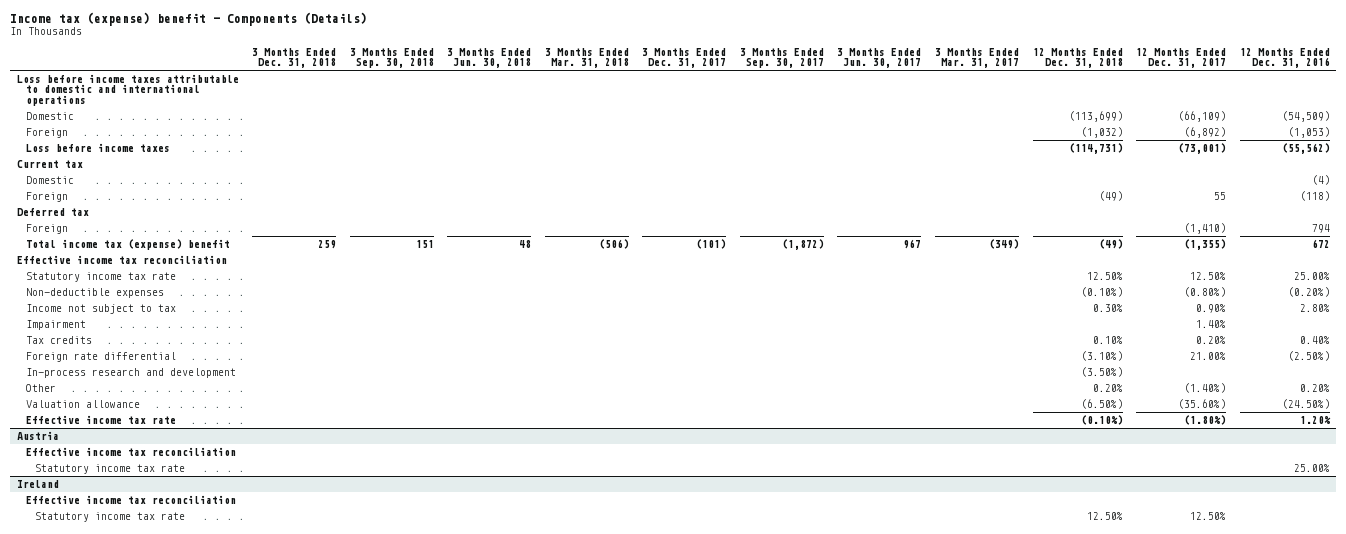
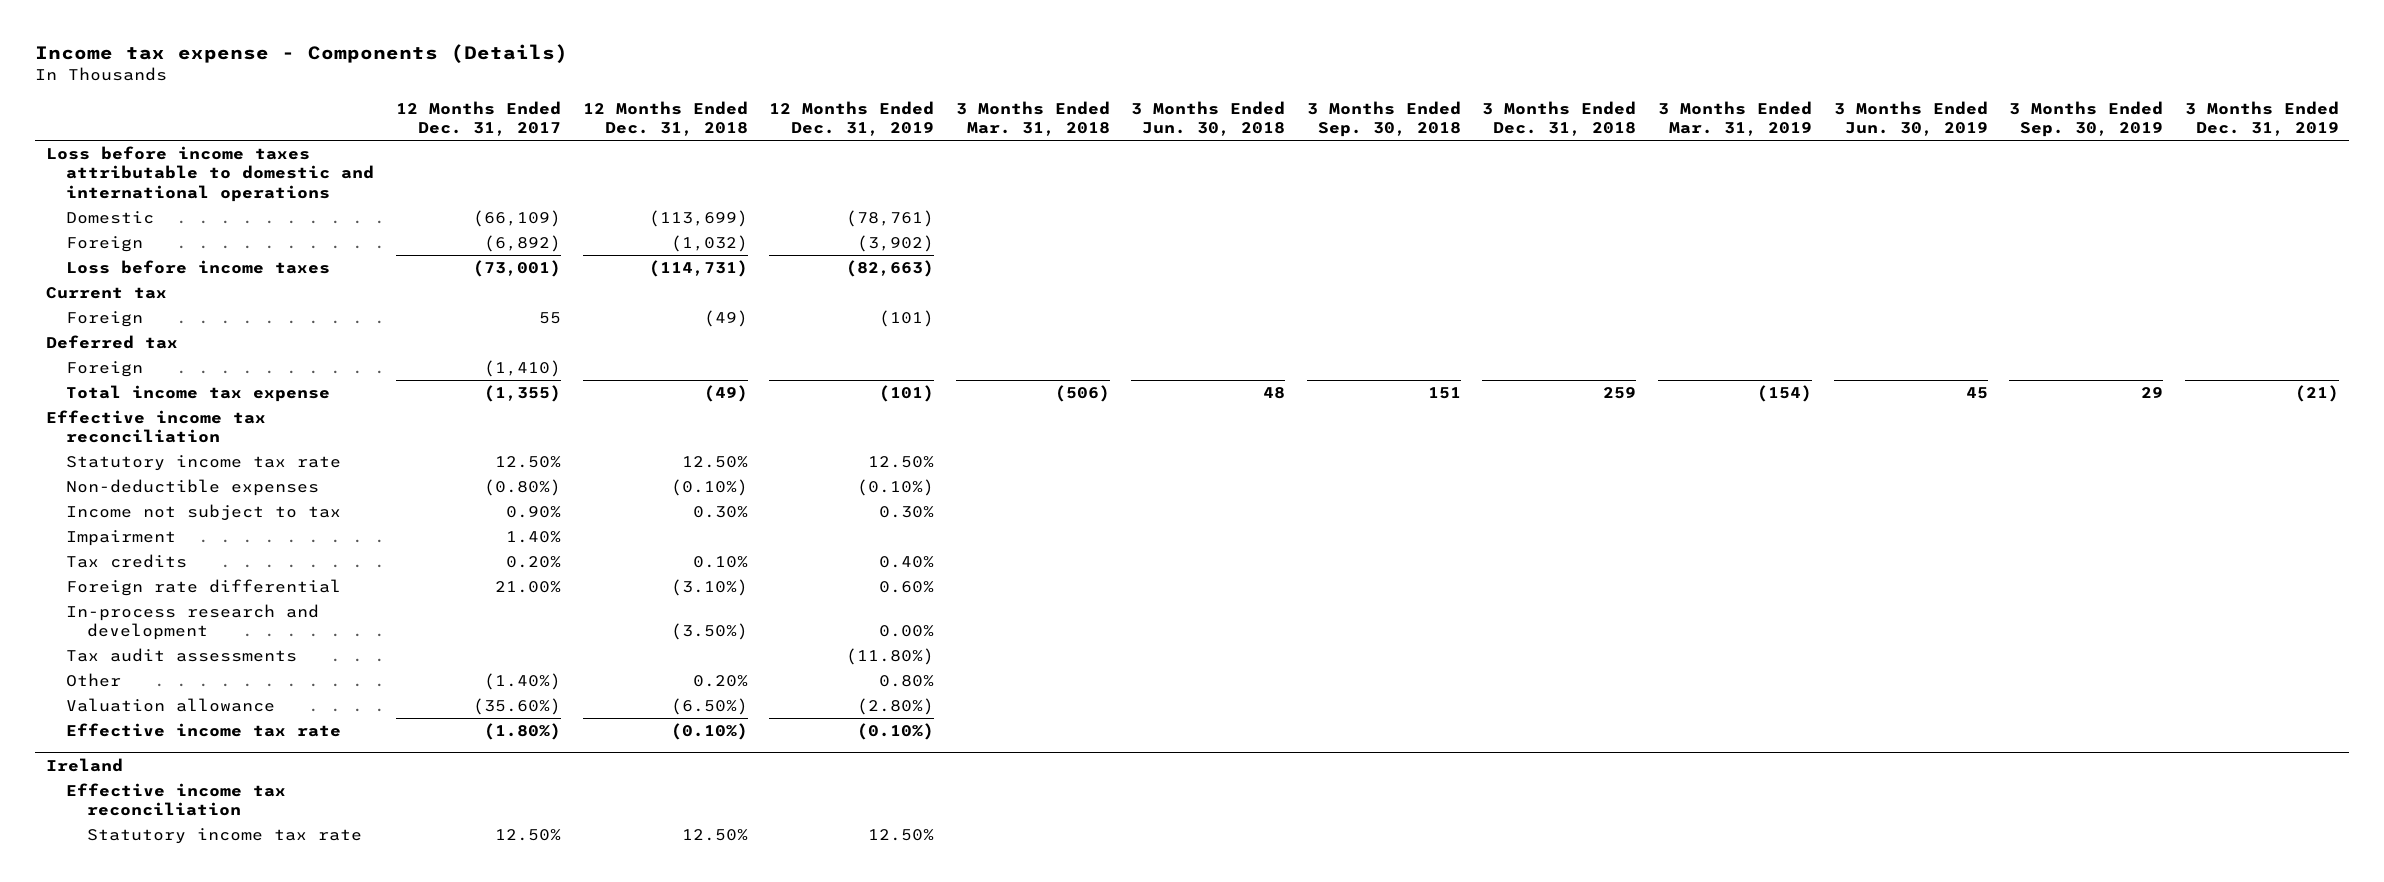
- Income tax (expense) benefit - Components (Details)
+ Income tax expense - Components (Details)
- | 3 Months Ended Dec. 31, 2018 | 3 Months Ended Sep. 30, 2018 | 3 Months Ended Jun. 30, 2018 | 3 Months Ended Mar. 31, 2018 | 3 Months Ended Dec. 31, 2017 | 3 Months Ended Sep. 30, 2017 | 3 Months Ended Jun. 30, 2017 | 3 Months Ended Mar. 31, 2017 | 12 Months Ended Dec. 31, 2018 | 12 Months Ended Dec. 31, 2017 | 12 Months Ended Dec. 31, 2016
+ | 12 Months Ended Dec. 31, 2017 | 12 Months Ended Dec. 31, 2018 | 12 Months Ended Dec. 31, 2019 | 3 Months Ended Mar. 31, 2018 | 3 Months Ended Jun. 30, 2018 | 3 Months Ended Sep. 30, 2018 | 3 Months Ended Dec. 31, 2018 | 3 Months Ended Mar. 31, 2019 | 3 Months Ended Jun. 30, 2019 | 3 Months Ended Sep. 30, 2019 | 3 Months Ended Dec. 31, 2019
- Domestic | | | | | | | | | | | (4)
- Total income tax (expense) benefit | 259 | 151 | 48 | (506) | (101) | (1,872) | 967 | (349) | (49) | (1,355) | 672
+ Total income tax expense | (1,355) | (49) | (101) | (506) | 48 | 151 | 259 | (154) | 45 | 29 | (21)
+ Tax audit assessments | | | (11.80%) | | | | | | | |
- Austria
- Effective income tax reconciliation
- Statutory income tax rate | | | | | | | | | | | 25.00%

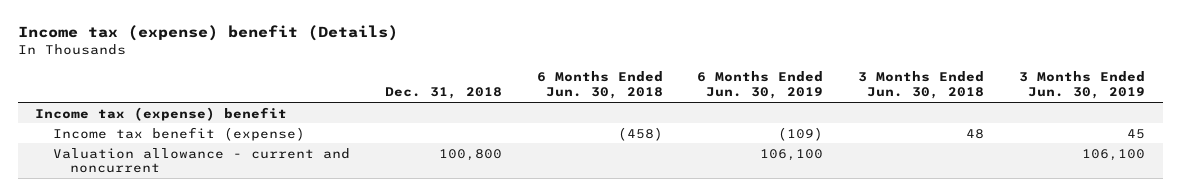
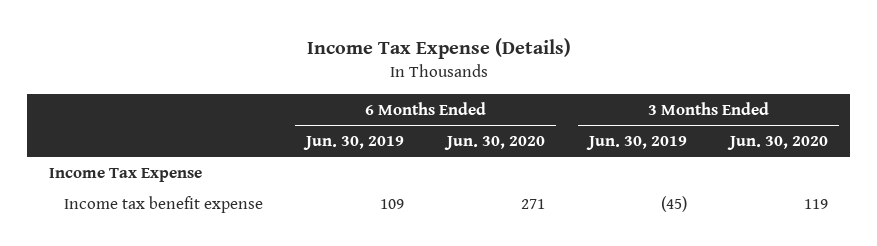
- Income tax (expense) benefit (Details)
+ Income Tax Expense (Details)
- | Dec. 31, 2018 | 6 Months Ended Jun. 30, 2018 | 6 Months Ended Jun. 30, 2019 | 3 Months Ended Jun. 30, 2018 | 3 Months Ended Jun. 30, 2019
+ | 6 Months Ended Jun. 30, 2019 | 6 Months Ended Jun. 30, 2020 | 3 Months Ended Jun. 30, 2019 | 3 Months Ended Jun. 30, 2020
- Income tax (expense) benefit
- Income tax benefit (expense) | | (458) | (109) | 48 | 45
- Valuation allowance - current and noncurrent | 100,800 | | 106,100 | | 106,100
+ Income Tax Expense
+ Income tax benefit expense | 109 | 271 | (45) | 119

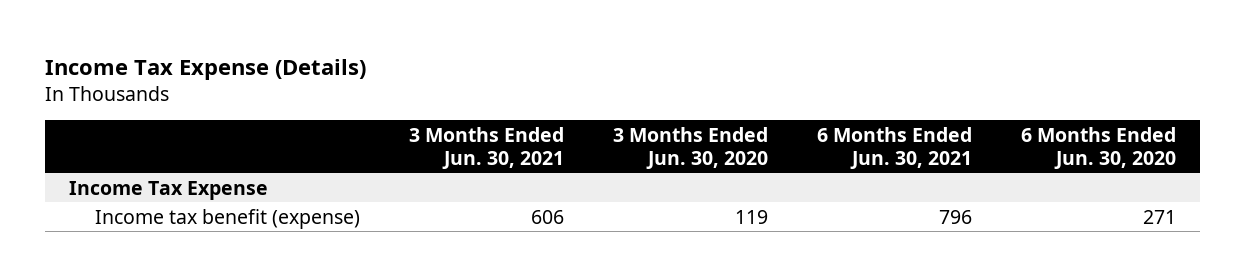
- | 6 Months Ended Jun. 30, 2019 | 6 Months Ended Jun. 30, 2020 | 3 Months Ended Jun. 30, 2019 | 3 Months Ended Jun. 30, 2020
+ | 3 Months Ended Jun. 30, 2021 | 3 Months Ended Jun. 30, 2020 | 6 Months Ended Jun. 30, 2021 | 6 Months Ended Jun. 30, 2020
- Income tax benefit expense | 109 | 271 | (45) | 119
+ Income tax benefit (expense) | 606 | 119 | 796 | 271

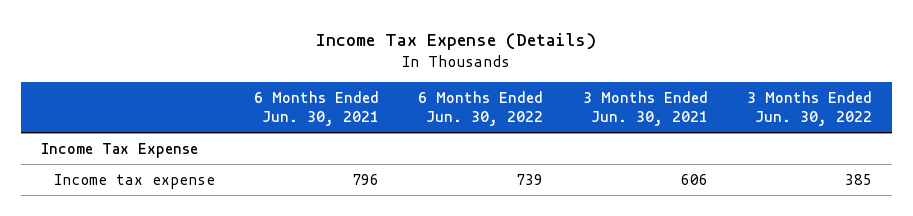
- | 3 Months Ended Jun. 30, 2021 | 3 Months Ended Jun. 30, 2020 | 6 Months Ended Jun. 30, 2021 | 6 Months Ended Jun. 30, 2020
+ | 6 Months Ended Jun. 30, 2021 | 6 Months Ended Jun. 30, 2022 | 3 Months Ended Jun. 30, 2021 | 3 Months Ended Jun. 30, 2022
- Income tax benefit (expense) | 606 | 119 | 796 | 271
+ Income tax expense | 796 | 739 | 606 | 385

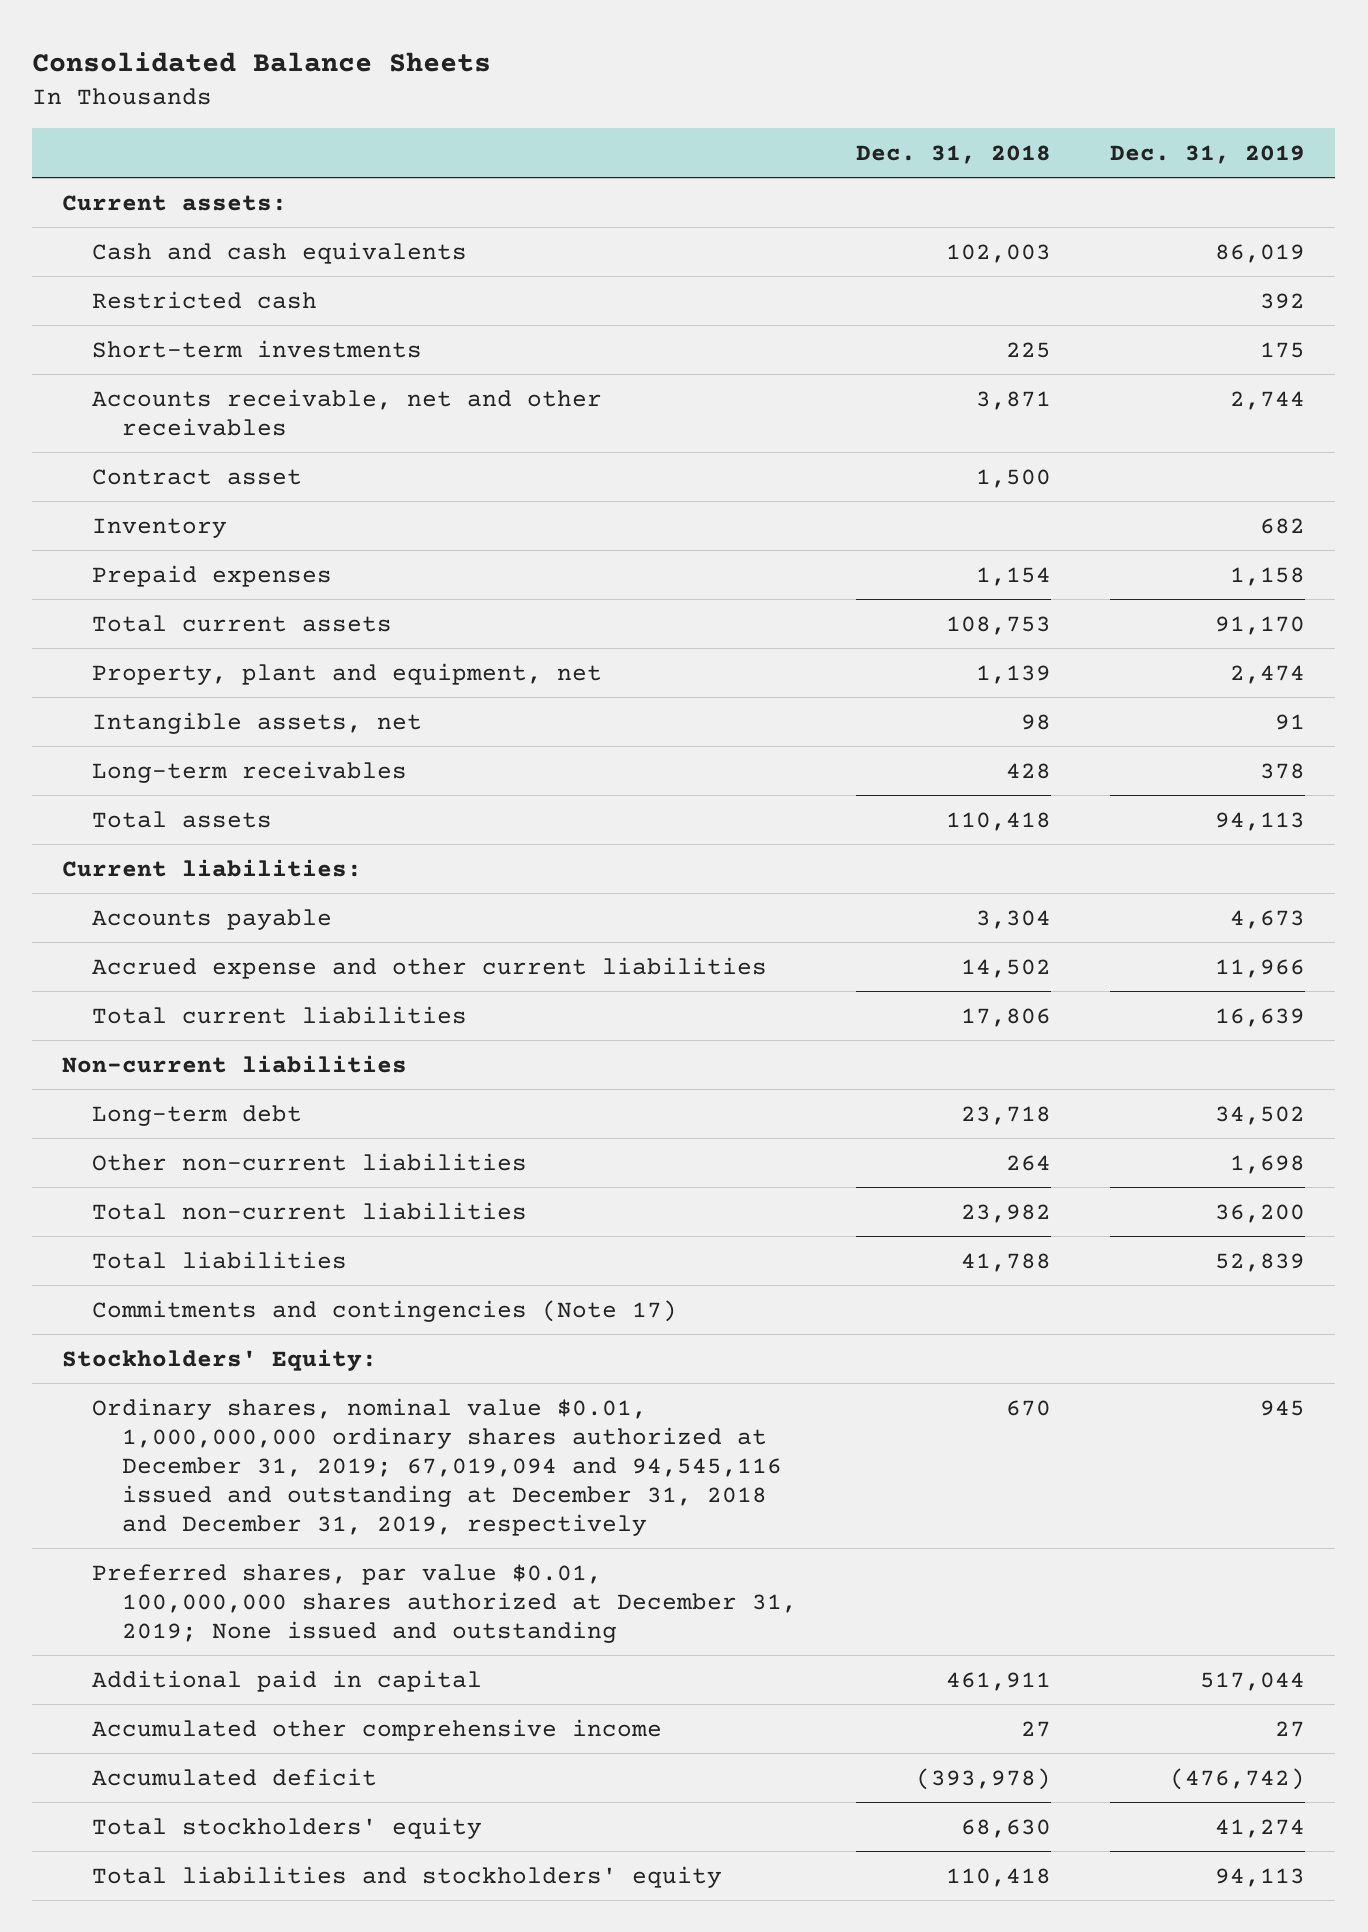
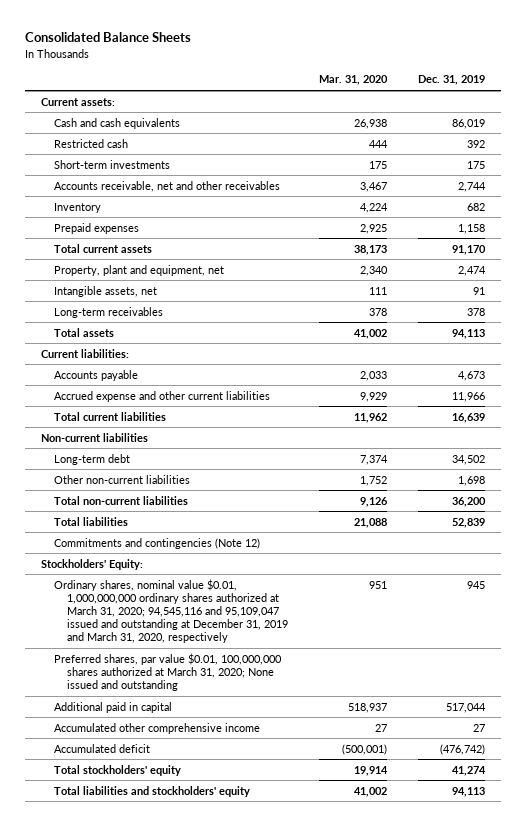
- | Dec. 31, 2018 | Dec. 31, 2019
+ | Mar. 31, 2020 | Dec. 31, 2019
- Contract asset | 1,500 |
- Commitments and contingencies (Note 17)
+ Commitments and contingencies (Note 12)
- Ordinary shares, nominal value $0.01, 1,000,000,000 ordinary shares authorized at December 31, 2019; 67,019,094 and 94,545,116 issued and outstanding at December 31, 2018 and December 31, 2019, respectively | 670 | 945
- Preferred shares, par value $0.01, 100,000,000 shares authorized at December 31, 2019; None issued and outstanding
+ Ordinary shares, nominal value $0.01, 1,000,000,000 ordinary shares authorized at March 31, 2020; 94,545,116 and 95,109,047 issued and outstanding at December 31, 2019 and March 31, 2020, respectively | 951 | 945
+ Preferred shares, par value $0.01, 100,000,000 shares authorized at March 31, 2020; None issued and outstanding

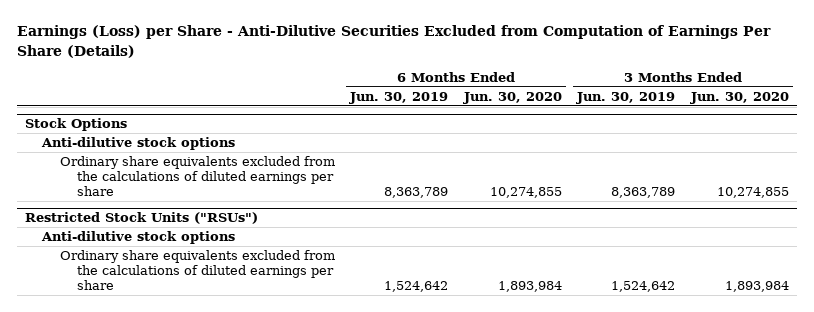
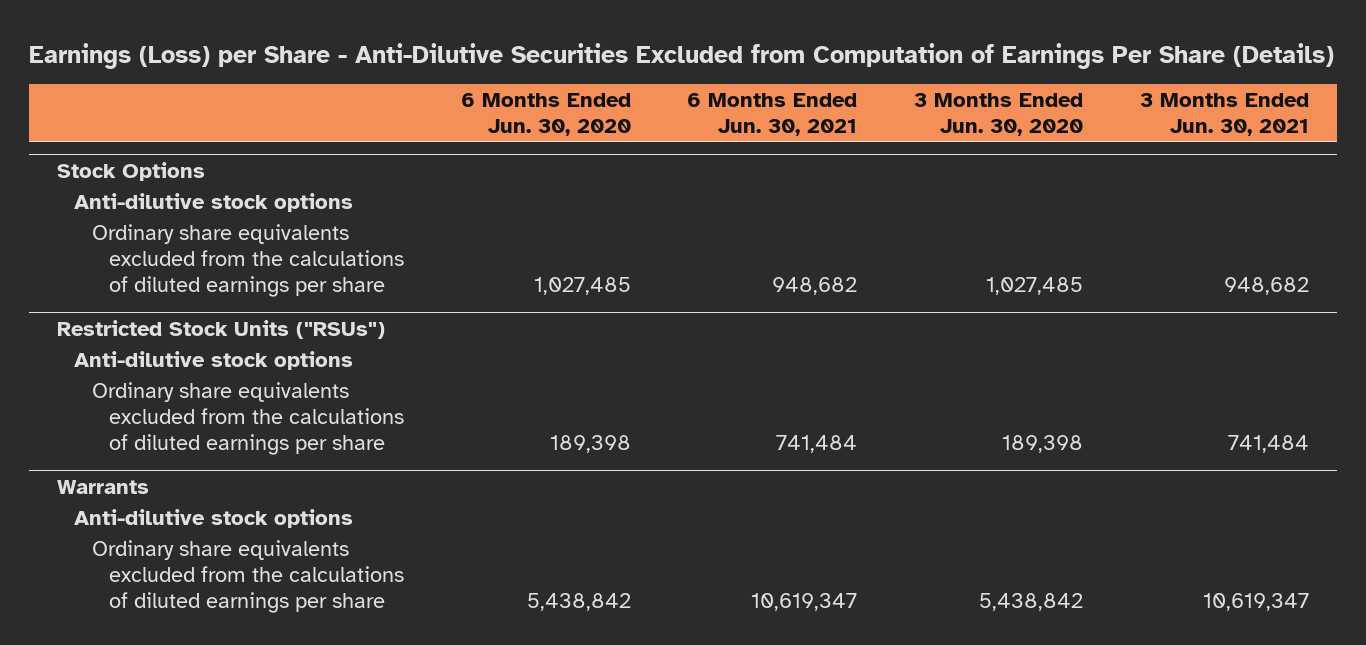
- | 6 Months Ended Jun. 30, 2019 | 6 Months Ended Jun. 30, 2020 | 3 Months Ended Jun. 30, 2019 | 3 Months Ended Jun. 30, 2020
+ | 6 Months Ended Jun. 30, 2020 | 6 Months Ended Jun. 30, 2021 | 3 Months Ended Jun. 30, 2020 | 3 Months Ended Jun. 30, 2021
@ Stock Options
- Ordinary share equivalents excluded from the calculations of diluted earnings per share | 8,363,789 | 10,274,855 | 8,363,789 | 10,274,855
+ Ordinary share equivalents excluded from the calculations of diluted earnings per share | 1,027,485 | 948,682 | 1,027,485 | 948,682
@ Restricted Stock Units ("RSUs")
- Ordinary share equivalents excluded from the calculations of diluted earnings per share | 1,524,642 | 1,893,984 | 1,524,642 | 1,893,984
+ Ordinary share equivalents excluded from the calculations of diluted earnings per share | 189,398 | 741,484 | 189,398 | 741,484
+ Warrants
+ Anti-dilutive stock options
+ Ordinary share equivalents excluded from the calculations of diluted earnings per share | 5,438,842 | 10,619,347 | 5,438,842 | 10,619,347

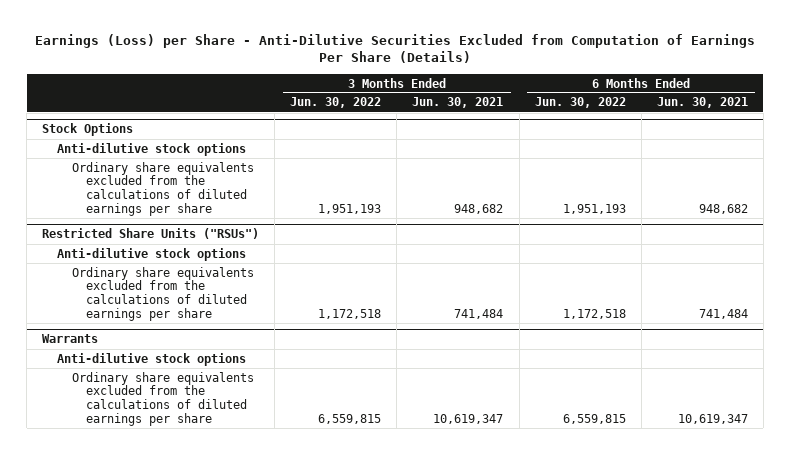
- | 6 Months Ended Jun. 30, 2020 | 6 Months Ended Jun. 30, 2021 | 3 Months Ended Jun. 30, 2020 | 3 Months Ended Jun. 30, 2021
+ | 3 Months Ended Jun. 30, 2022 | 3 Months Ended Jun. 30, 2021 | 6 Months Ended Jun. 30, 2022 | 6 Months Ended Jun. 30, 2021
- Restricted Stock Units ("RSUs")
+ Restricted Share Units ("RSUs")

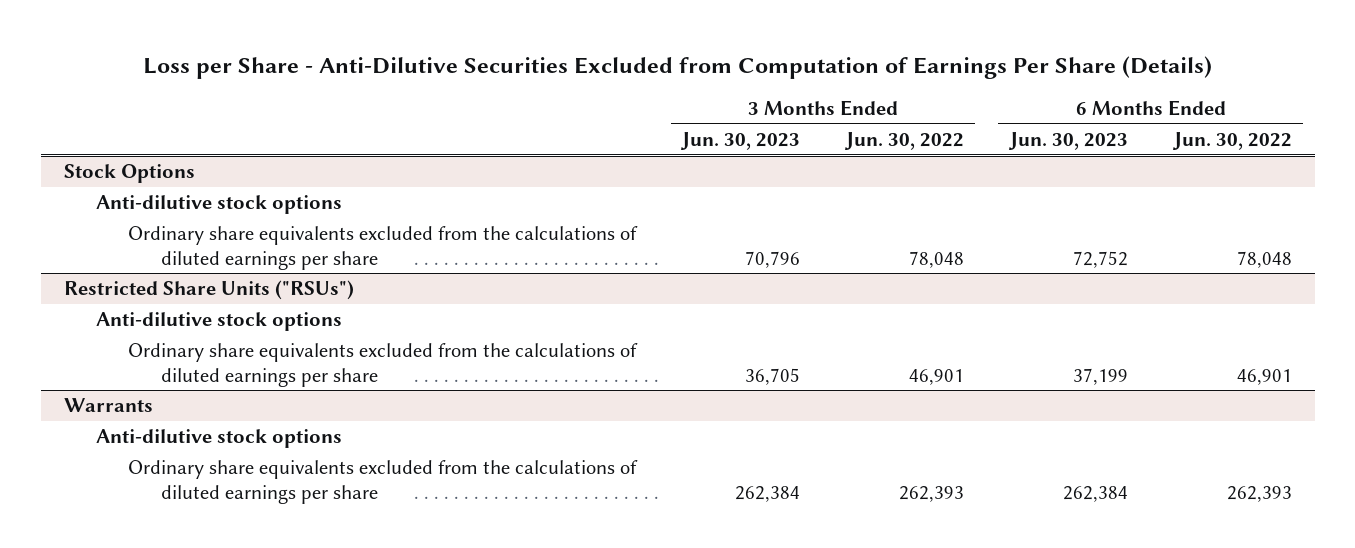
- Earnings (Loss) per Share - Anti-Dilutive Securities Excluded from Computation of Earnings Per Share (Details)
+ Loss per Share - Anti-Dilutive Securities Excluded from Computation of Earnings Per Share (Details)
- | 3 Months Ended Jun. 30, 2022 | 3 Months Ended Jun. 30, 2021 | 6 Months Ended Jun. 30, 2022 | 6 Months Ended Jun. 30, 2021
+ | 3 Months Ended Jun. 30, 2023 | 3 Months Ended Jun. 30, 2022 | 6 Months Ended Jun. 30, 2023 | 6 Months Ended Jun. 30, 2022
@ Stock Options
- Ordinary share equivalents excluded from the calculations of diluted earnings per share | 1,951,193 | 948,682 | 1,951,193 | 948,682
+ Ordinary share equivalents excluded from the calculations of diluted earnings per share | 70,796 | 78,048 | 72,752 | 78,048
@ Restricted Share Units ("RSUs")
- Ordinary share equivalents excluded from the calculations of diluted earnings per share | 1,172,518 | 741,484 | 1,172,518 | 741,484
+ Ordinary share equivalents excluded from the calculations of diluted earnings per share | 36,705 | 46,901 | 37,199 | 46,901
@ Warrants
- Ordinary share equivalents excluded from the calculations of diluted earnings per share | 6,559,815 | 10,619,347 | 6,559,815 | 10,619,347
+ Ordinary share equivalents excluded from the calculations of diluted earnings per share | 262,384 | 262,393 | 262,384 | 262,393

